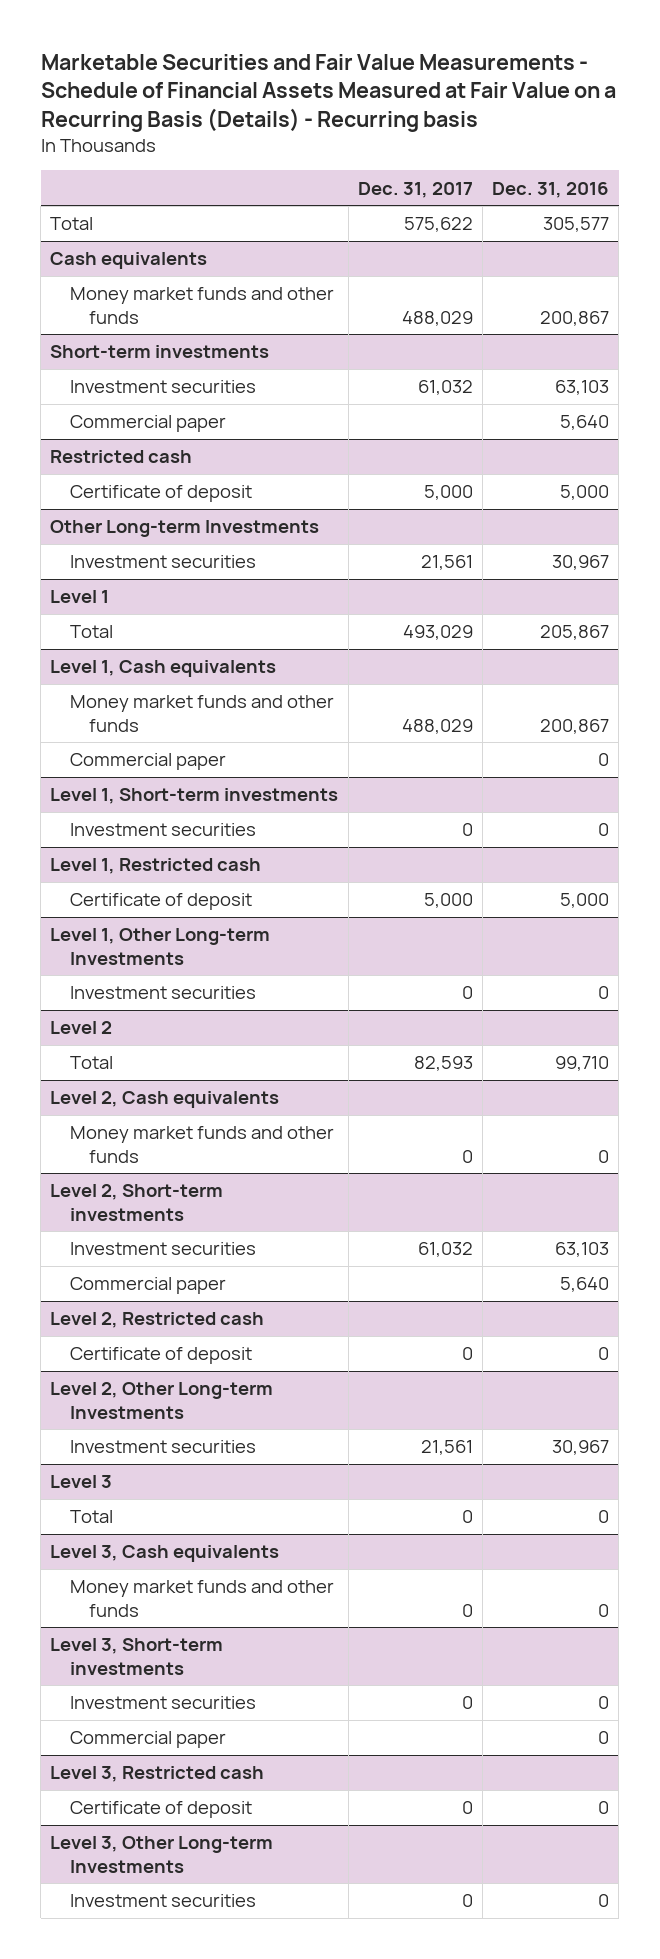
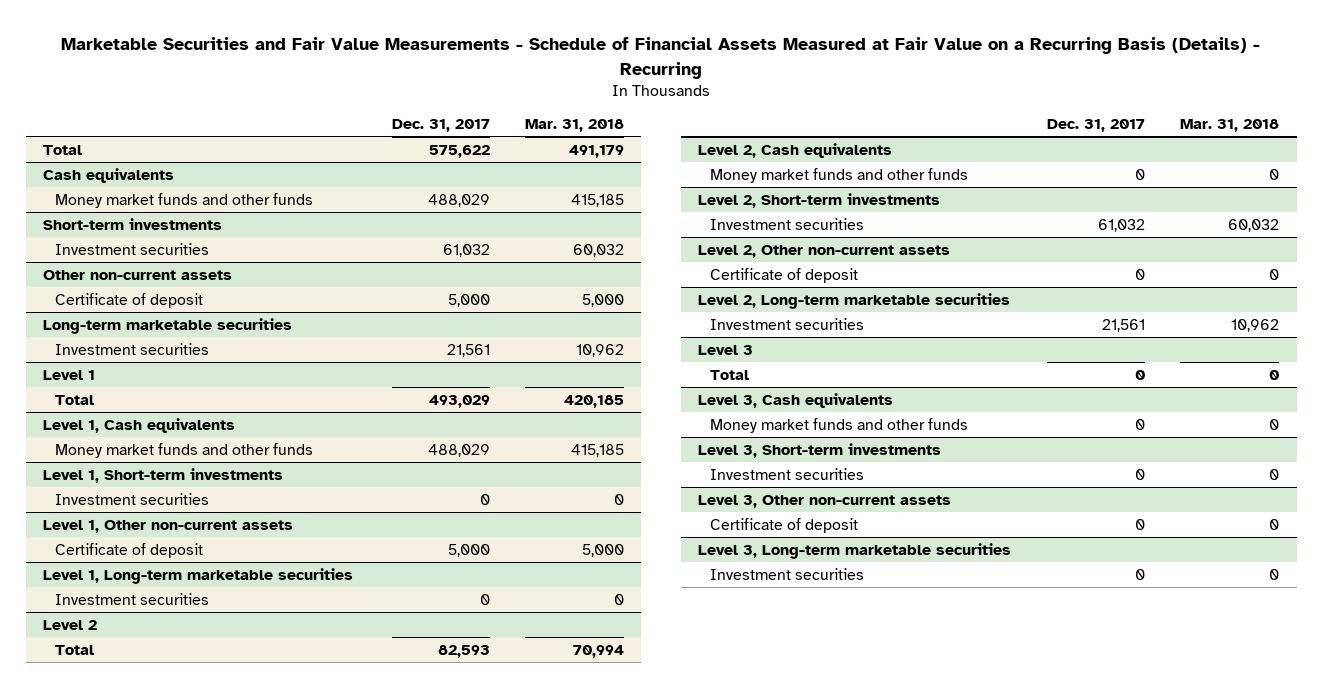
- Marketable Securities and Fair Value Measurements - Schedule of Financial Assets Measured at Fair Value on a Recurring Basis (Details) - Recurring basis
+ Marketable Securities and Fair Value Measurements - Schedule of Financial Assets Measured at Fair Value on a Recurring Basis (Details) - Recurring
- | Dec. 31, 2017 | Dec. 31, 2016
+ | Dec. 31, 2017 | Mar. 31, 2018
@ Short-term investments
- Commercial paper | | 5,640
- Restricted cash
+ Other non-current assets
- Other Long-term Investments
+ Long-term marketable securities
@ Level 1, Cash equivalents
- Commercial paper | | 0
- Level 1, Restricted cash
+ Level 1, Other non-current assets
- Level 1, Other Long-term Investments
+ Level 1, Long-term marketable securities
@ Level 2, Short-term investments
- Commercial paper | | 5,640
- Level 2, Restricted cash
+ Level 2, Other non-current assets
- Level 2, Other Long-term Investments
+ Level 2, Long-term marketable securities
@ Level 3, Short-term investments
- Commercial paper | | 0
- Level 3, Restricted cash
+ Level 3, Other non-current assets
- Level 3, Other Long-term Investments
+ Level 3, Long-term marketable securities

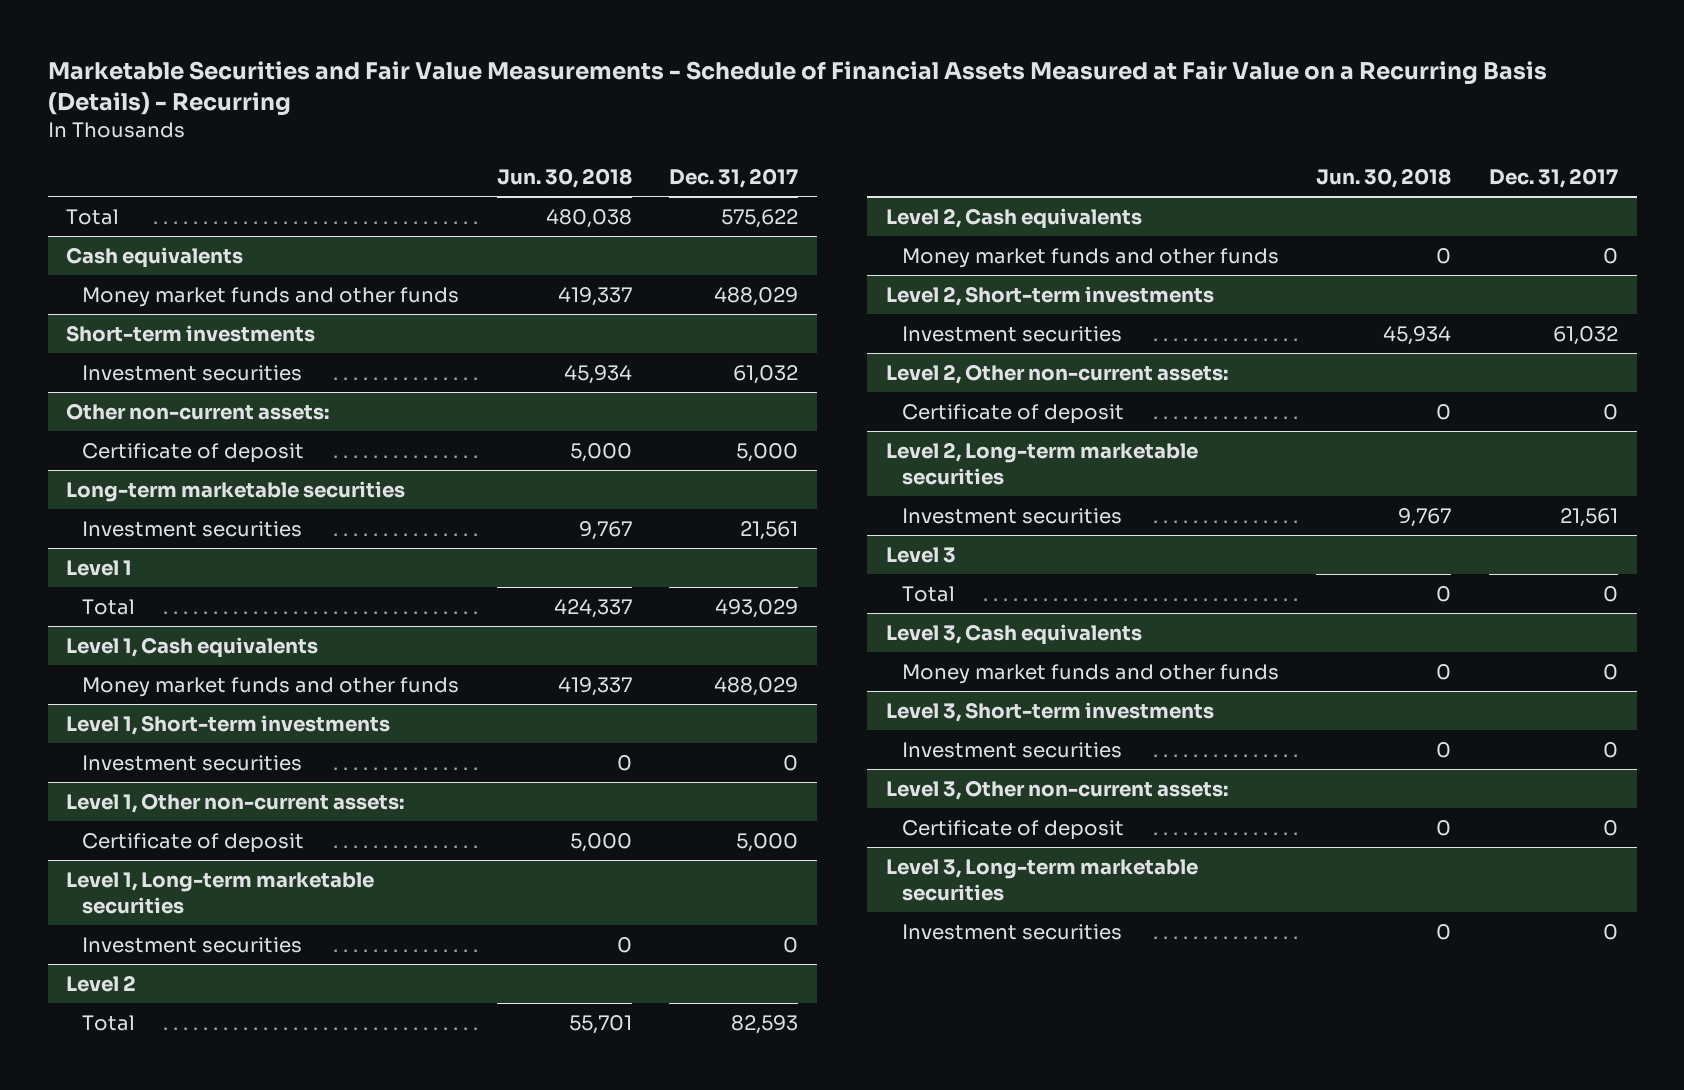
- | Dec. 31, 2017 | Mar. 31, 2018
+ | Jun. 30, 2018 | Dec. 31, 2017
- Other non-current assets
+ Other non-current assets:
- Level 1, Other non-current assets
+ Level 1, Other non-current assets:
- Level 2, Other non-current assets
+ Level 2, Other non-current assets:
- Level 3, Other non-current assets
+ Level 3, Other non-current assets:

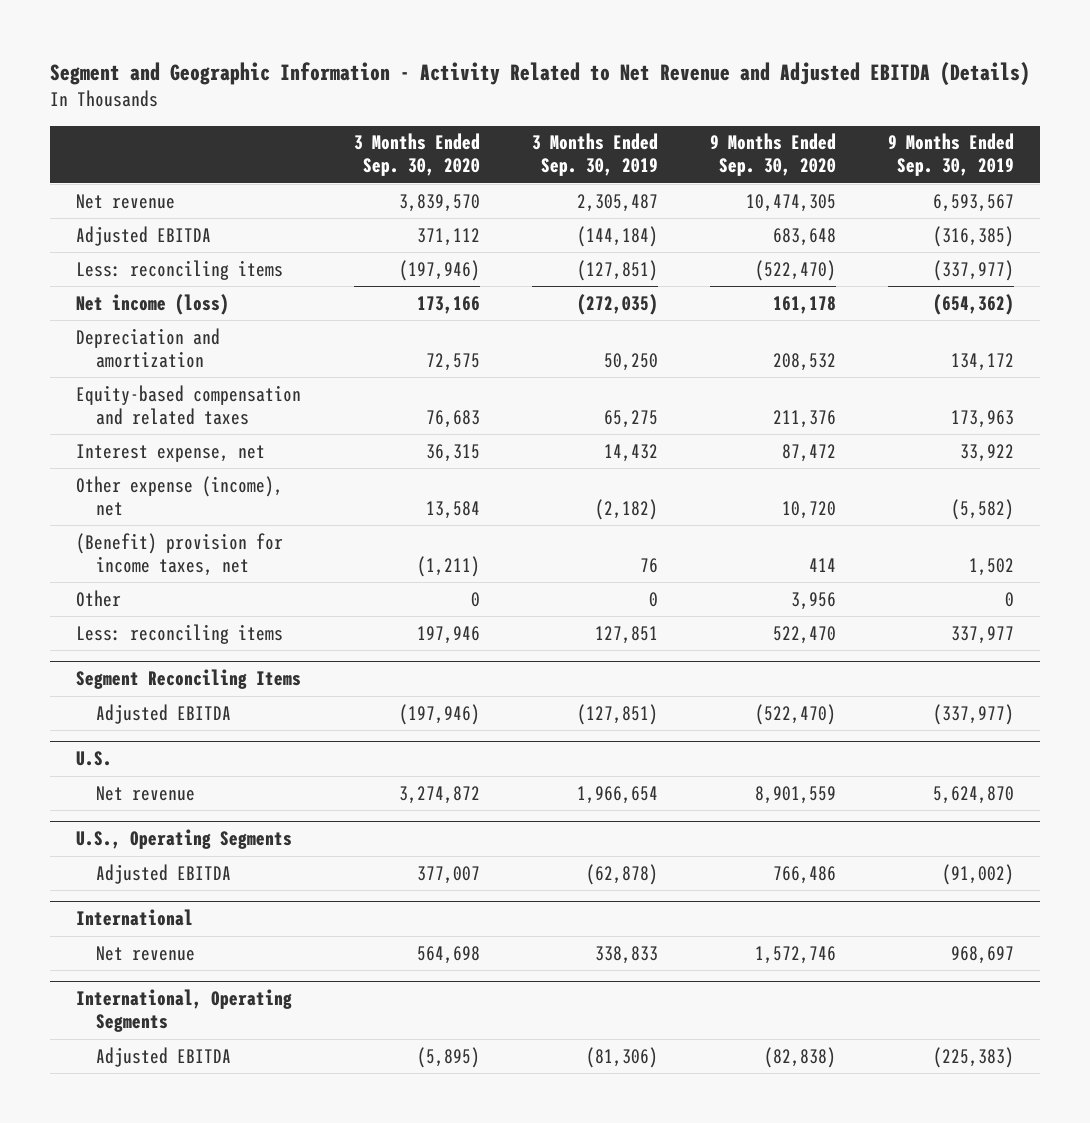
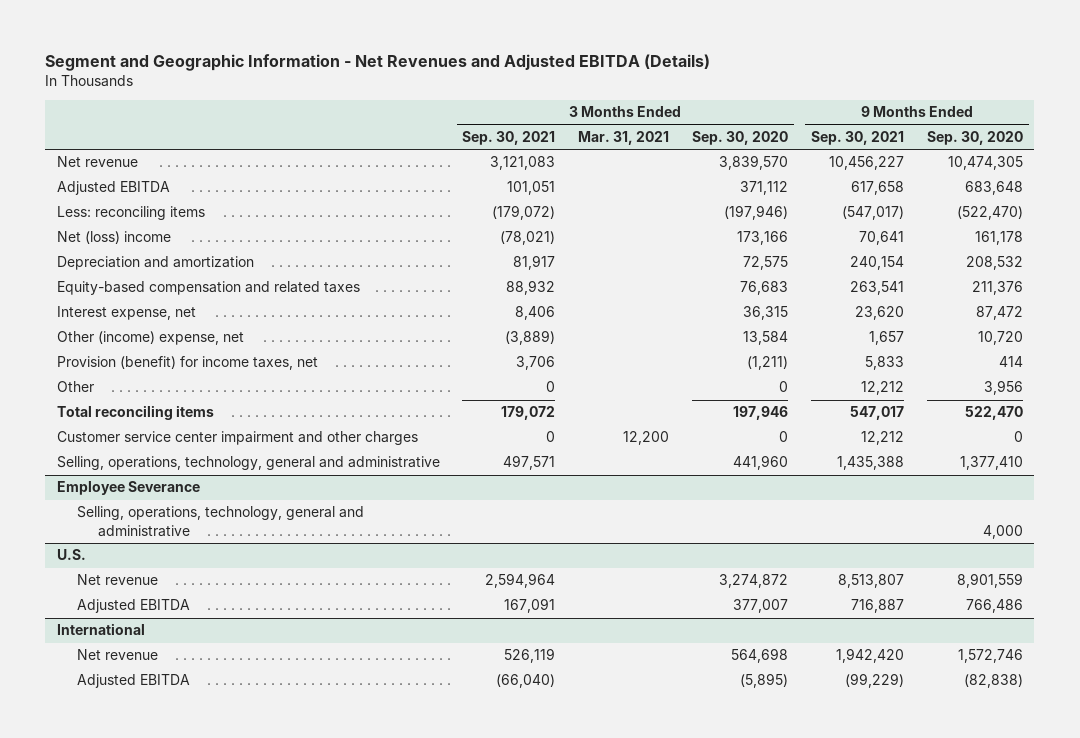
- Segment and Geographic Information - Activity Related to Net Revenue and Adjusted EBITDA (Details)
+ Segment and Geographic Information - Net Revenues and Adjusted EBITDA (Details)
- | 3 Months Ended Sep. 30, 2020 | 3 Months Ended Sep. 30, 2019 | 9 Months Ended Sep. 30, 2020 | 9 Months Ended Sep. 30, 2019
+ | 3 Months Ended Sep. 30, 2021 | 3 Months Ended Mar. 31, 2021 | 3 Months Ended Sep. 30, 2020 | 9 Months Ended Sep. 30, 2021 | 9 Months Ended Sep. 30, 2020
- Net income (loss) | 173,166 | (272,035) | 161,178 | (654,362)
+ Net (loss) income | (78,021) | | 173,166 | 70,641 | 161,178
- Other expense (income), net | 13,584 | (2,182) | 10,720 | (5,582)
- (Benefit) provision for income taxes, net | (1,211) | 76 | 414 | 1,502
+ Other (income) expense, net | (3,889) | | 13,584 | 1,657 | 10,720
+ Provision (benefit) for income taxes, net | 3,706 | | (1,211) | 5,833 | 414
- Less: reconciling items | 197,946 | 127,851 | 522,470 | 337,977
- Segment Reconciling Items
- Adjusted EBITDA | (197,946) | (127,851) | (522,470) | (337,977)
+ Total reconciling items | 179,072 | | 197,946 | 547,017 | 522,470
+ Customer service center impairment and other charges | 0 | 12,200 | 0 | 12,212 | 0
+ Selling, operations, technology, general and administrative | 497,571 | | 441,960 | 1,435,388 | 1,377,410
+ Employee Severance
+ Selling, operations, technology, general and administrative | | | | | 4,000
- U.S., Operating Segments
- International, Operating Segments

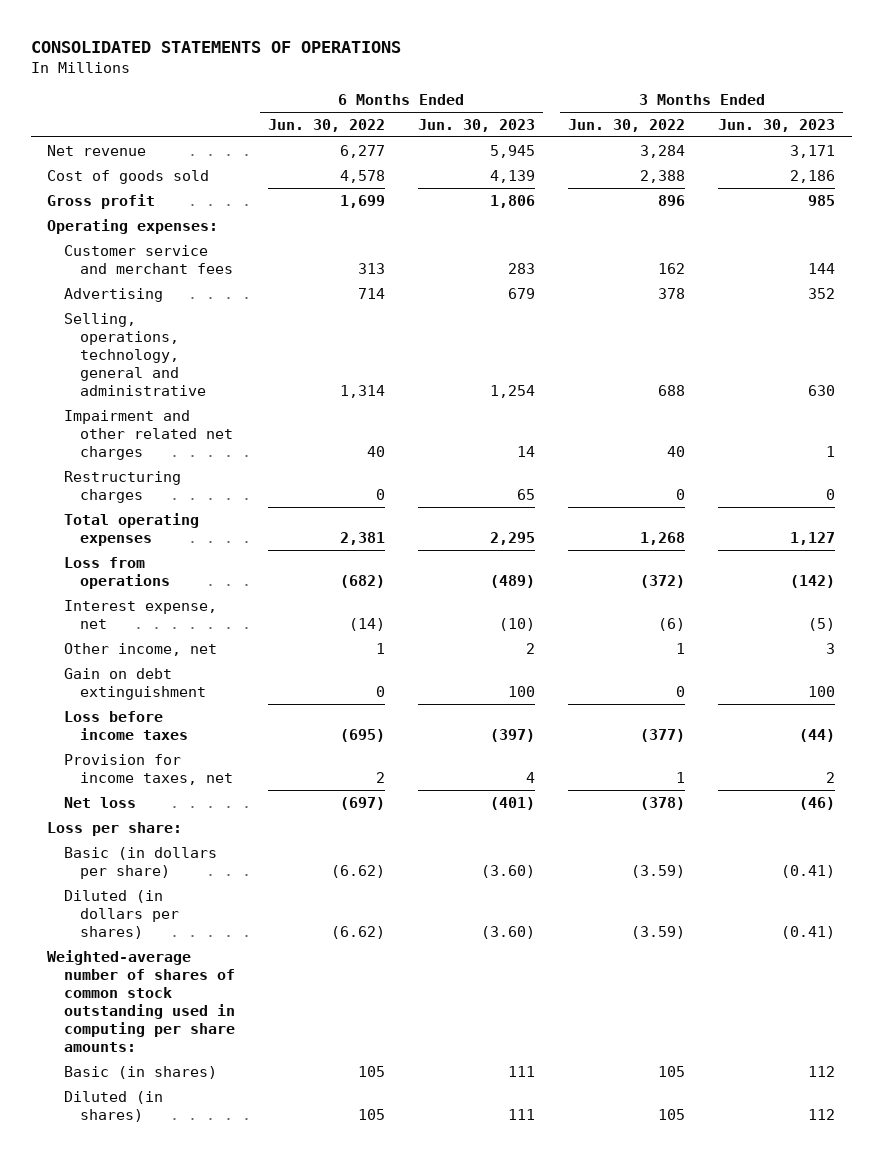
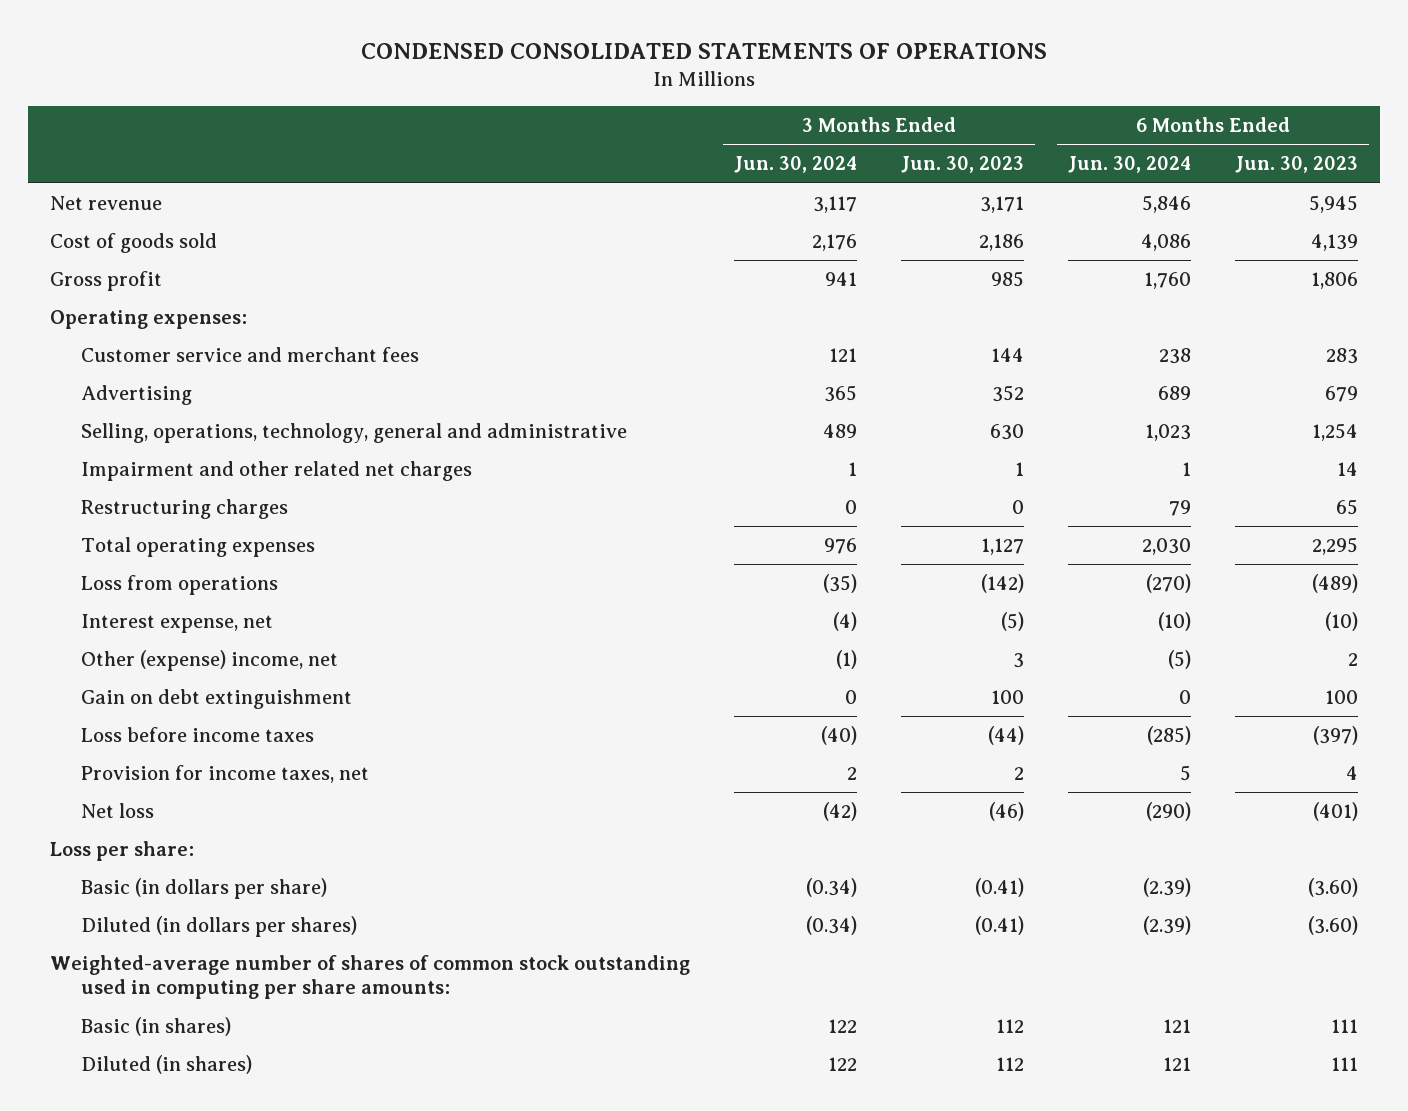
- CONSOLIDATED STATEMENTS OF OPERATIONS
+ CONDENSED CONSOLIDATED STATEMENTS OF OPERATIONS
- | 6 Months Ended Jun. 30, 2022 | 6 Months Ended Jun. 30, 2023 | 3 Months Ended Jun. 30, 2022 | 3 Months Ended Jun. 30, 2023
+ | 3 Months Ended Jun. 30, 2024 | 3 Months Ended Jun. 30, 2023 | 6 Months Ended Jun. 30, 2024 | 6 Months Ended Jun. 30, 2023
- Other income, net | 1 | 2 | 1 | 3
+ Other (expense) income, net | (1) | 3 | (5) | 2

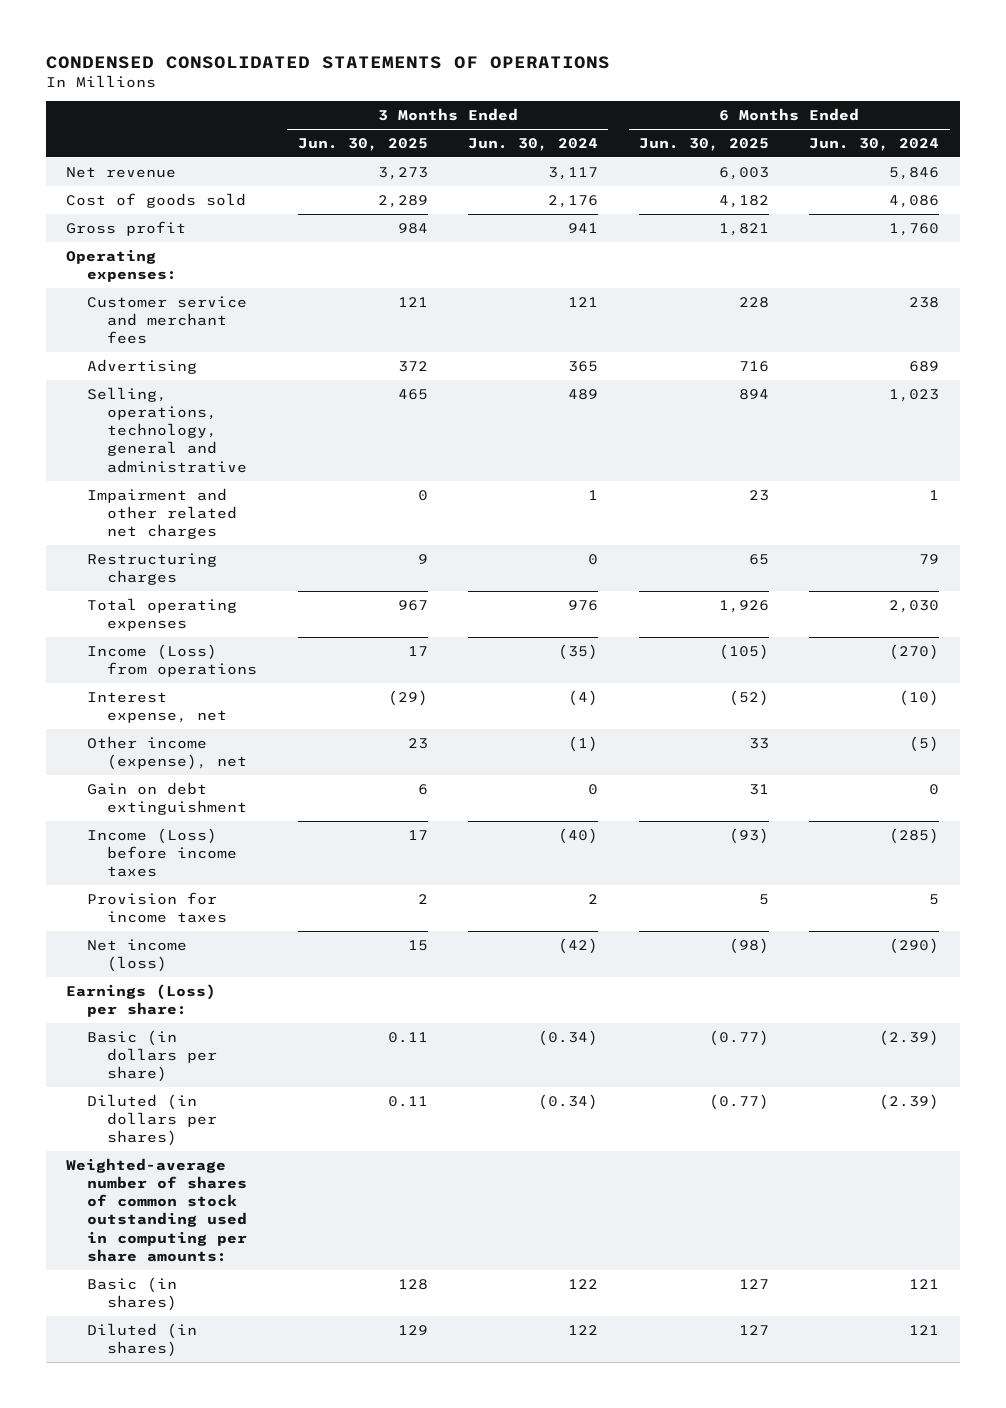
- | 3 Months Ended Jun. 30, 2024 | 3 Months Ended Jun. 30, 2023 | 6 Months Ended Jun. 30, 2024 | 6 Months Ended Jun. 30, 2023
+ | 3 Months Ended Jun. 30, 2025 | 3 Months Ended Jun. 30, 2024 | 6 Months Ended Jun. 30, 2025 | 6 Months Ended Jun. 30, 2024
- Loss from operations | (35) | (142) | (270) | (489)
+ Income (Loss) from operations | 17 | (35) | (105) | (270)
- Other (expense) income, net | (1) | 3 | (5) | 2
+ Other income (expense), net | 23 | (1) | 33 | (5)
- Loss before income taxes | (40) | (44) | (285) | (397)
- Provision for income taxes, net | 2 | 2 | 5 | 4
- Net loss | (42) | (46) | (290) | (401)
- Loss per share:
+ Income (Loss) before income taxes | 17 | (40) | (93) | (285)
+ Provision for income taxes | 2 | 2 | 5 | 5
+ Net income (loss) | 15 | (42) | (98) | (290)
+ Earnings (Loss) per share:

